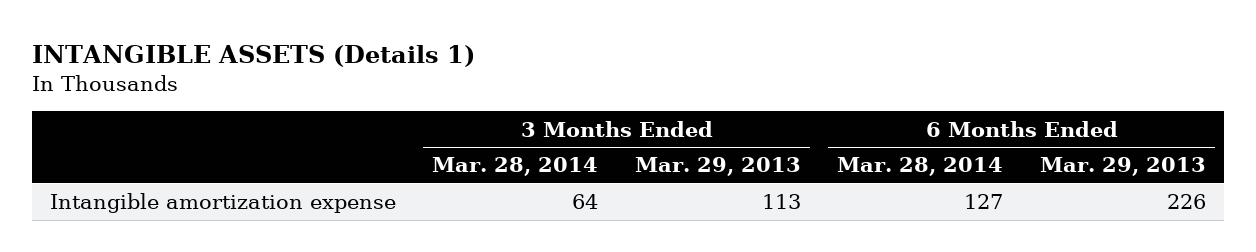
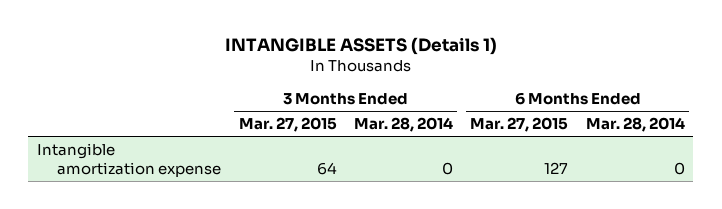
- | 3 Months Ended Mar. 28, 2014 | 3 Months Ended Mar. 29, 2013 | 6 Months Ended Mar. 28, 2014 | 6 Months Ended Mar. 29, 2013
+ | 3 Months Ended Mar. 27, 2015 | 3 Months Ended Mar. 28, 2014 | 6 Months Ended Mar. 27, 2015 | 6 Months Ended Mar. 28, 2014
- Intangible amortization expense | 64 | 113 | 127 | 226
+ Intangible amortization expense | 64 | 0 | 127 | 0

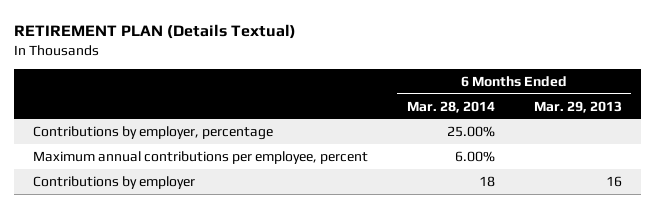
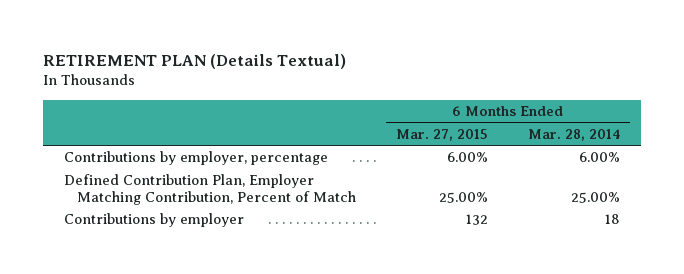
- | 6 Months Ended Mar. 28, 2014 | 6 Months Ended Mar. 29, 2013
+ | 6 Months Ended Mar. 27, 2015 | 6 Months Ended Mar. 28, 2014
- Contributions by employer, percentage | 25.00% |
- Maximum annual contributions per employee, percent | 6.00% |
+ Contributions by employer, percentage | 6.00% | 6.00%
+ Defined Contribution Plan, Employer Matching Contribution, Percent of Match | 25.00% | 25.00%

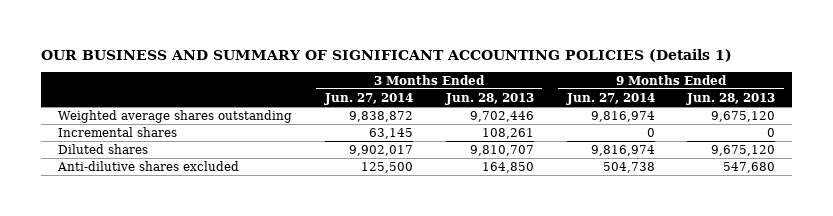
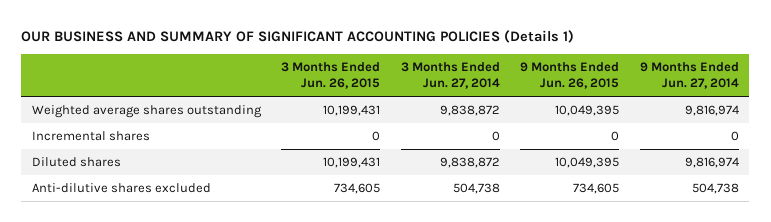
- | 3 Months Ended Jun. 27, 2014 | 3 Months Ended Jun. 28, 2013 | 9 Months Ended Jun. 27, 2014 | 9 Months Ended Jun. 28, 2013
+ | 3 Months Ended Jun. 26, 2015 | 3 Months Ended Jun. 27, 2014 | 9 Months Ended Jun. 26, 2015 | 9 Months Ended Jun. 27, 2014
- Incremental shares | 63,145 | 108,261 | 0 | 0
- Diluted shares | 9,902,017 | 9,810,707 | 9,816,974 | 9,675,120
- Anti-dilutive shares excluded | 125,500 | 164,850 | 504,738 | 547,680
+ Incremental shares | 0 | 0 | 0 | 0
+ Diluted shares | 10,199,431 | 9,838,872 | 10,049,395 | 9,816,974
+ Anti-dilutive shares excluded | 734,605 | 504,738 | 734,605 | 504,738

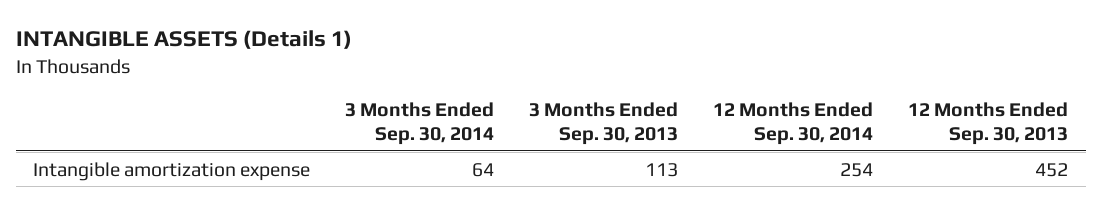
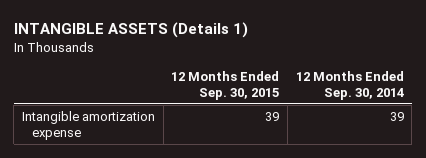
- | 3 Months Ended Sep. 30, 2014 | 3 Months Ended Sep. 30, 2013 | 12 Months Ended Sep. 30, 2014 | 12 Months Ended Sep. 30, 2013
+ | 12 Months Ended Sep. 30, 2015 | 12 Months Ended Sep. 30, 2014
- Intangible amortization expense | 64 | 113 | 254 | 452
+ Intangible amortization expense | 39 | 39

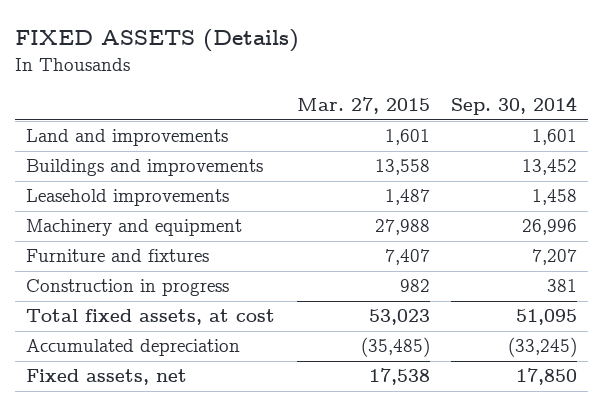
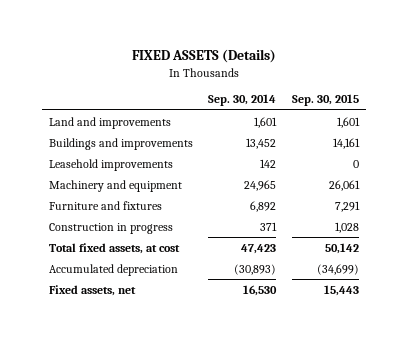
- | Mar. 27, 2015 | Sep. 30, 2014
+ | Sep. 30, 2014 | Sep. 30, 2015
- Leasehold improvements | 1,487 | 1,458
- Machinery and equipment | 27,988 | 26,996
- Furniture and fixtures | 7,407 | 7,207
- Construction in progress | 982 | 381
- Total fixed assets, at cost | 53,023 | 51,095
- Accumulated depreciation | (35,485) | (33,245)
- Fixed assets, net | 17,538 | 17,850
+ Leasehold improvements | 142 | 0
+ Machinery and equipment | 24,965 | 26,061
+ Furniture and fixtures | 6,892 | 7,291
+ Construction in progress | 371 | 1,028
+ Total fixed assets, at cost | 47,423 | 50,142
+ Accumulated depreciation | (30,893) | (34,699)
+ Fixed assets, net | 16,530 | 15,443

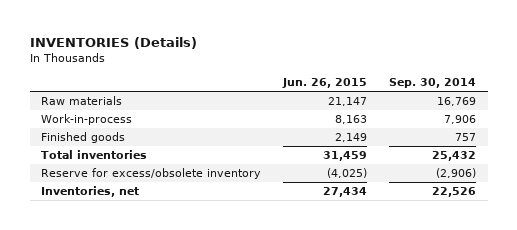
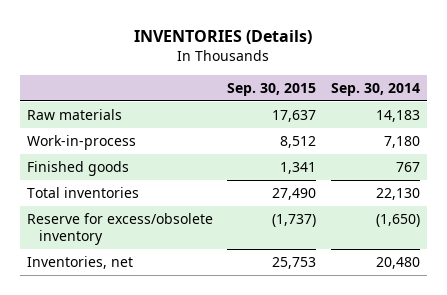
- | Jun. 26, 2015 | Sep. 30, 2014
+ | Sep. 30, 2015 | Sep. 30, 2014
- Raw materials | 21,147 | 16,769
- Work-in-process | 8,163 | 7,906
- Finished goods | 2,149 | 757
- Total inventories | 31,459 | 25,432
- Reserve for excess/obsolete inventory | (4,025) | (2,906)
- Inventories, net | 27,434 | 22,526
+ Raw materials | 17,637 | 14,183
+ Work-in-process | 8,512 | 7,180
+ Finished goods | 1,341 | 767
+ Total inventories | 27,490 | 22,130
+ Reserve for excess/obsolete inventory | (1,737) | (1,650)
+ Inventories, net | 25,753 | 20,480

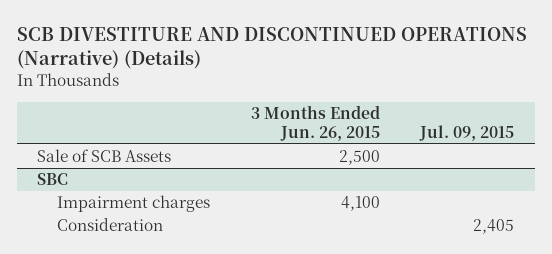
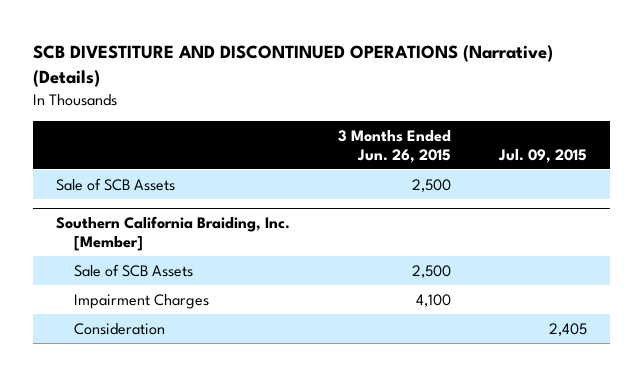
- SBC
- Impairment charges | 4,100 |
+ Southern California Braiding, Inc. [Member]
+ Sale of SCB Assets | 2,500 |
+ Impairment Charges | 4,100 |

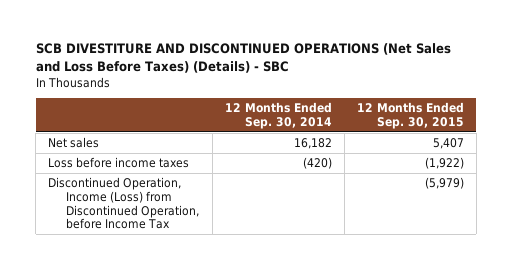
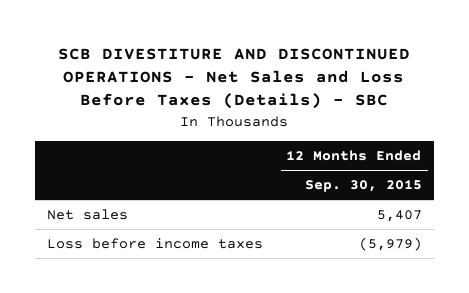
- SCB DIVESTITURE AND DISCONTINUED OPERATIONS (Net Sales and Loss Before Taxes) (Details) - SBC
+ SCB DIVESTITURE AND DISCONTINUED OPERATIONS - Net Sales and Loss Before Taxes (Details) - SBC
- | 12 Months Ended Sep. 30, 2014 | 12 Months Ended Sep. 30, 2015
+ | 12 Months Ended Sep. 30, 2015
- Loss before income taxes | (420) | (1,922)
- Discontinued Operation, Income (Loss) from Discontinued Operation, before Income Tax | | (5,979)
+ Loss before income taxes | (5,979)

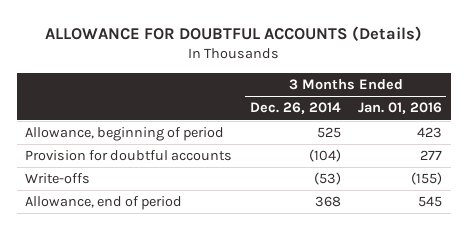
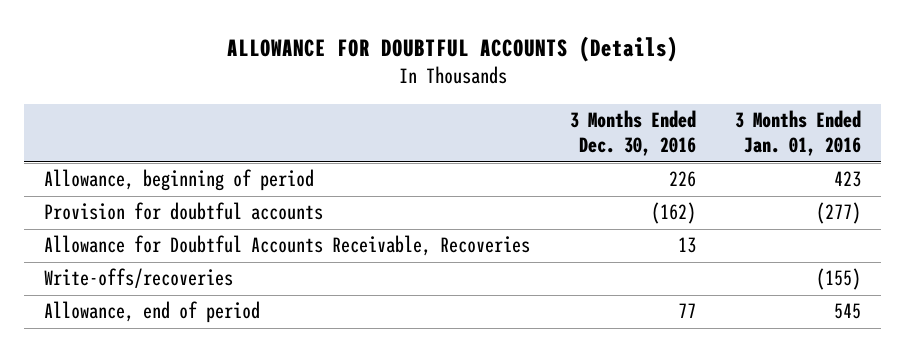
- | 3 Months Ended Dec. 26, 2014 | 3 Months Ended Jan. 01, 2016
+ | 3 Months Ended Dec. 30, 2016 | 3 Months Ended Jan. 01, 2016
- Provision for doubtful accounts | (104) | 277
- Write-offs | (53) | (155)
+ Provision for doubtful accounts | (162) | (277)
+ Allowance for Doubtful Accounts Receivable, Recoveries | 13 |
+ Write-offs/recoveries | | (155)

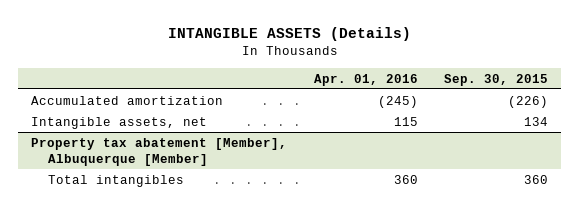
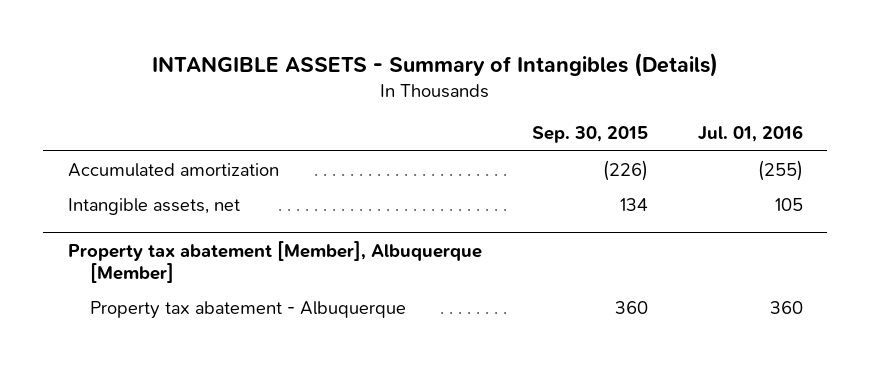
- INTANGIBLE ASSETS (Details)
+ INTANGIBLE ASSETS - Summary of Intangibles (Details)
- | Apr. 01, 2016 | Sep. 30, 2015
+ | Sep. 30, 2015 | Jul. 01, 2016
@ Property tax abatement [Member], Albuquerque [Member]
- Total intangibles | 360 | 360
+ Property tax abatement - Albuquerque | 360 | 360

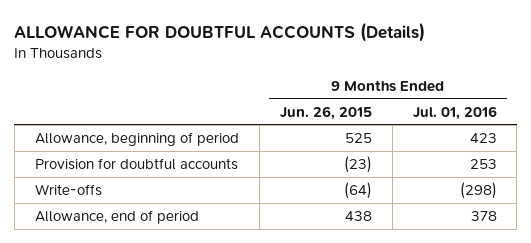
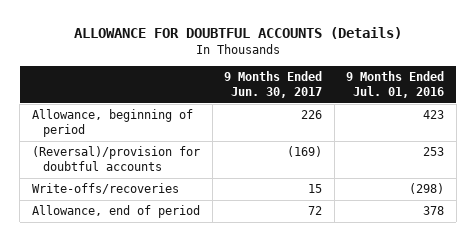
- | 9 Months Ended Jun. 26, 2015 | 9 Months Ended Jul. 01, 2016
+ | 9 Months Ended Jun. 30, 2017 | 9 Months Ended Jul. 01, 2016
- Provision for doubtful accounts | (23) | 253
- Write-offs | (64) | (298)
+ (Reversal)/provision for doubtful accounts | (169) | 253
+ Write-offs/recoveries | 15 | (298)

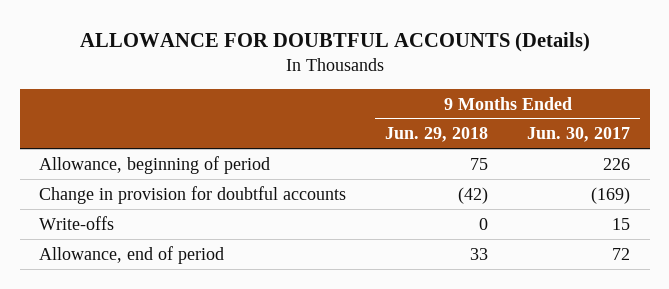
- | 9 Months Ended Jun. 30, 2017 | 9 Months Ended Jul. 01, 2016
+ | 9 Months Ended Jun. 29, 2018 | 9 Months Ended Jun. 30, 2017
- (Reversal)/provision for doubtful accounts | (169) | 253
- Write-offs/recoveries | 15 | (298)
+ Change in provision for doubtful accounts | (42) | (169)
+ Write-offs | 0 | 15

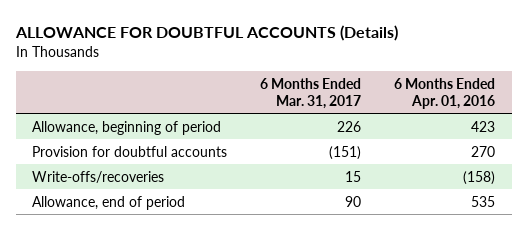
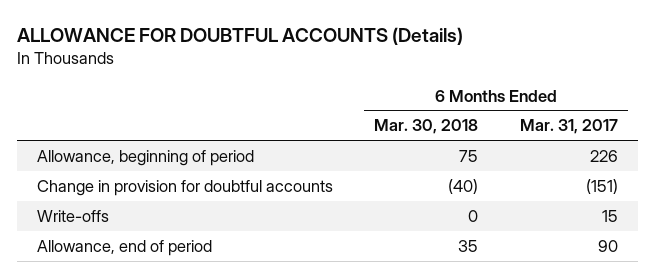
- | 6 Months Ended Mar. 31, 2017 | 6 Months Ended Apr. 01, 2016
+ | 6 Months Ended Mar. 30, 2018 | 6 Months Ended Mar. 31, 2017
- Provision for doubtful accounts | (151) | 270
- Write-offs/recoveries | 15 | (158)
+ Change in provision for doubtful accounts | (40) | (151)
+ Write-offs | 0 | 15

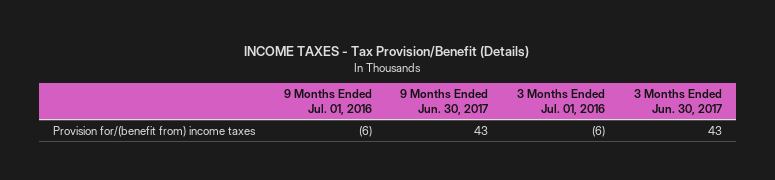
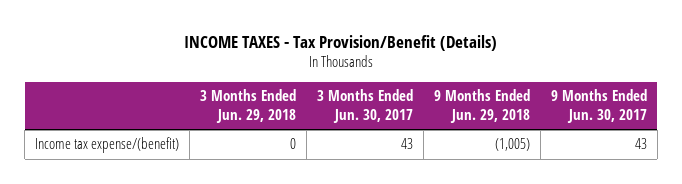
- | 9 Months Ended Jul. 01, 2016 | 9 Months Ended Jun. 30, 2017 | 3 Months Ended Jul. 01, 2016 | 3 Months Ended Jun. 30, 2017
+ | 3 Months Ended Jun. 29, 2018 | 3 Months Ended Jun. 30, 2017 | 9 Months Ended Jun. 29, 2018 | 9 Months Ended Jun. 30, 2017
- Provision for/(benefit from) income taxes | (6) | 43 | (6) | 43
+ Income tax expense/(benefit) | 0 | 43 | (1,005) | 43

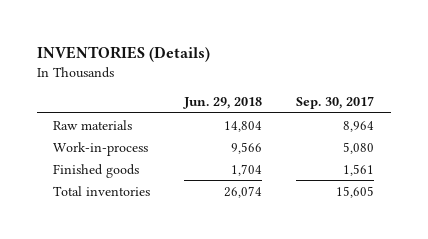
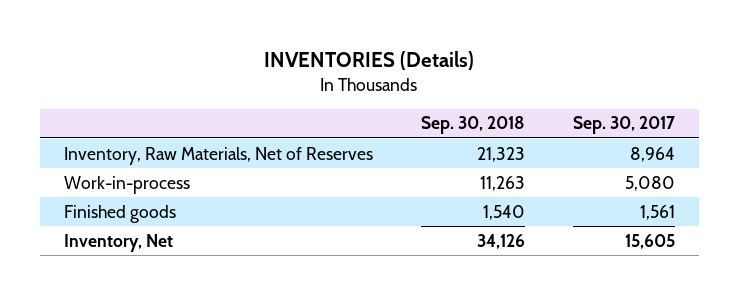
- | Jun. 29, 2018 | Sep. 30, 2017
+ | Sep. 30, 2018 | Sep. 30, 2017
- Raw materials | 14,804 | 8,964
+ Inventory, Raw Materials, Net of Reserves | 21,323 | 8,964
- Total inventories | 26,074 | 15,605
+ Inventory, Net | 34,126 | 15,605

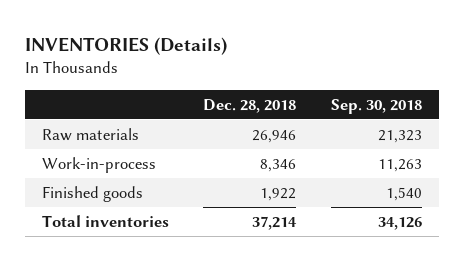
- | Sep. 30, 2018 | Sep. 30, 2017
+ | Dec. 28, 2018 | Sep. 30, 2018
- Inventory, Raw Materials, Net of Reserves | 21,323 | 8,964
+ Raw materials | 26,946 | 21,323
- Inventory, Net | 34,126 | 15,605
+ Total inventories | 37,214 | 34,126

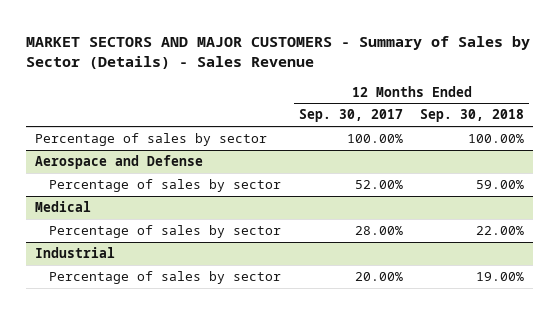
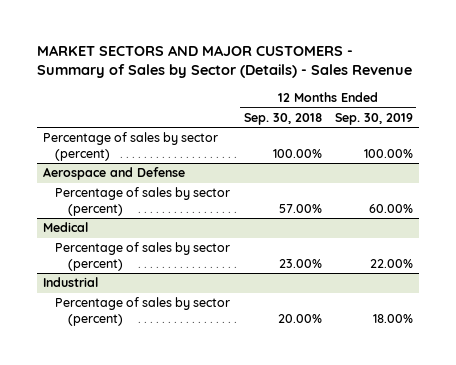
- | 12 Months Ended Sep. 30, 2017 | 12 Months Ended Sep. 30, 2018
+ | 12 Months Ended Sep. 30, 2018 | 12 Months Ended Sep. 30, 2019
- Percentage of sales by sector | 100.00% | 100.00%
+ Percentage of sales by sector (percent) | 100.00% | 100.00%
@ Aerospace and Defense
- Percentage of sales by sector | 52.00% | 59.00%
+ Percentage of sales by sector (percent) | 57.00% | 60.00%
@ Medical
- Percentage of sales by sector | 28.00% | 22.00%
+ Percentage of sales by sector (percent) | 23.00% | 22.00%
@ Industrial
- Percentage of sales by sector | 20.00% | 19.00%
+ Percentage of sales by sector (percent) | 20.00% | 18.00%

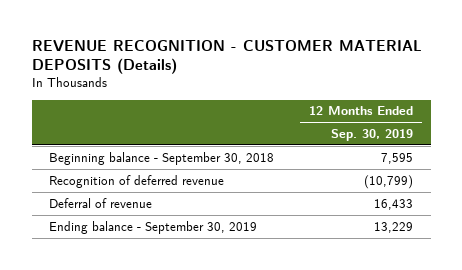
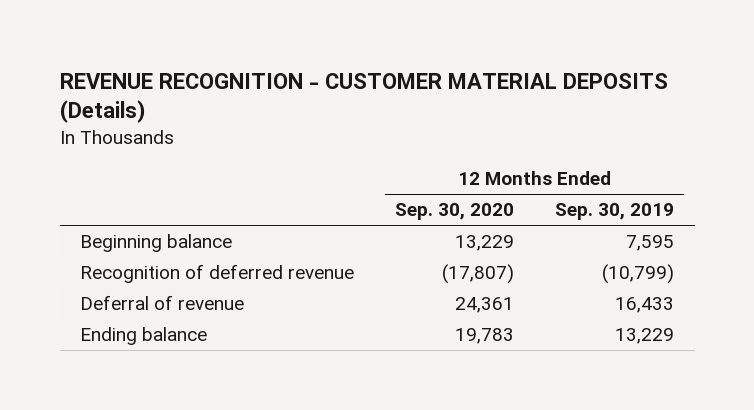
- | 12 Months Ended Sep. 30, 2019
+ | 12 Months Ended Sep. 30, 2020 | 12 Months Ended Sep. 30, 2019
- Beginning balance - September 30, 2018 | 7,595
+ Beginning balance | 13,229 | 7,595
- Ending balance - September 30, 2019 | 13,229
+ Ending balance | 19,783 | 13,229

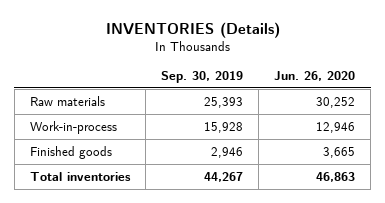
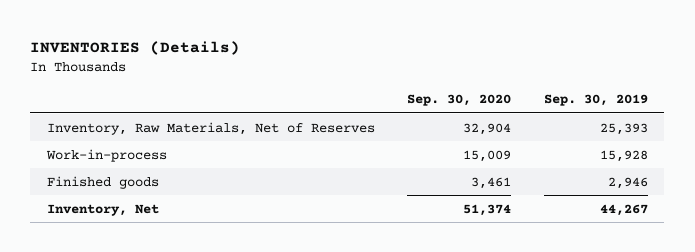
- | Sep. 30, 2019 | Jun. 26, 2020
+ | Sep. 30, 2020 | Sep. 30, 2019
- Raw materials | 25,393 | 30,252
+ Inventory, Raw Materials, Net of Reserves | 32,904 | 25,393
- Total inventories | 44,267 | 46,863
+ Inventory, Net | 51,374 | 44,267

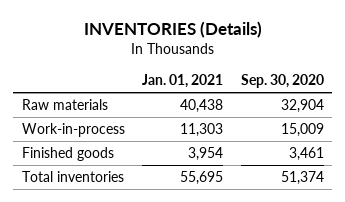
- | Sep. 30, 2020 | Sep. 30, 2019
+ | Jan. 01, 2021 | Sep. 30, 2020
- Inventory, Raw Materials, Net of Reserves | 32,904 | 25,393
+ Raw materials | 40,438 | 32,904
- Inventory, Net | 51,374 | 44,267
+ Total inventories | 55,695 | 51,374

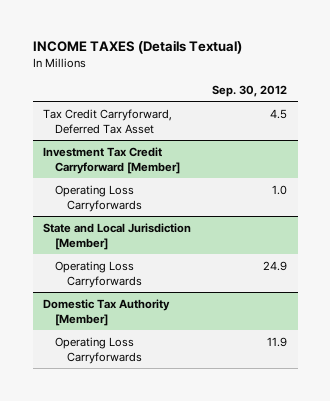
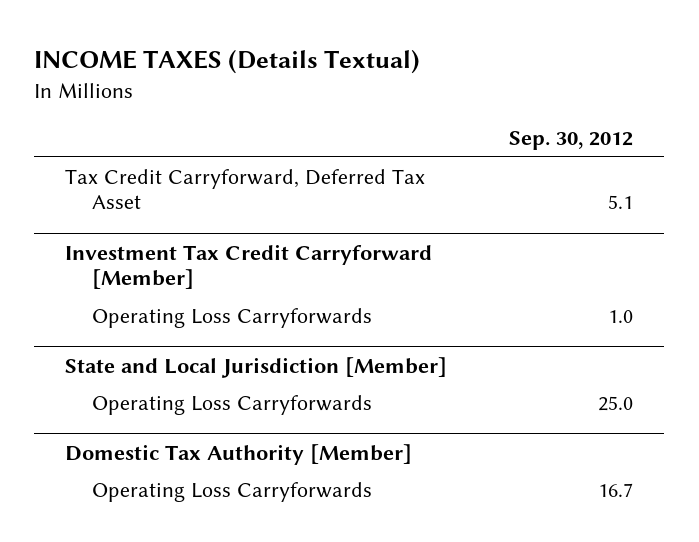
- Tax Credit Carryforward, Deferred Tax Asset | 4.5
+ Tax Credit Carryforward, Deferred Tax Asset | 5.1
@ State and Local Jurisdiction [Member]
- Operating Loss Carryforwards | 24.9
+ Operating Loss Carryforwards | 25.0
@ Domestic Tax Authority [Member]
- Operating Loss Carryforwards | 11.9
+ Operating Loss Carryforwards | 16.7

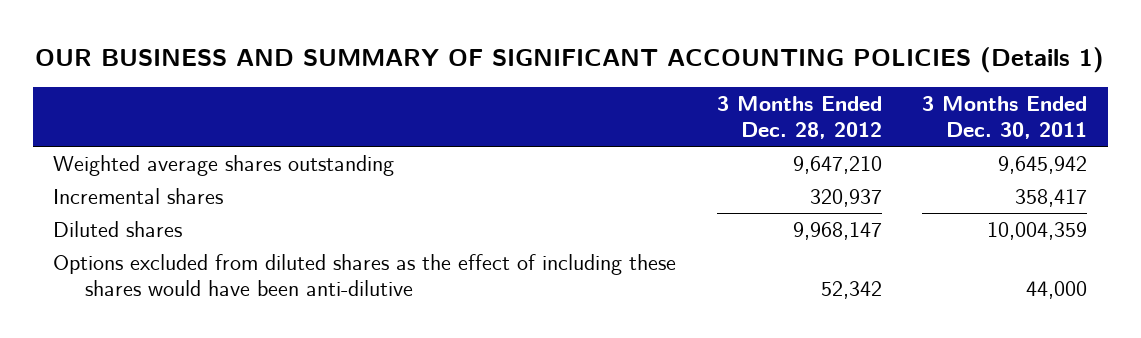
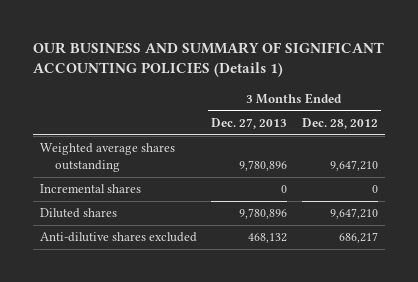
- | 3 Months Ended Dec. 28, 2012 | 3 Months Ended Dec. 30, 2011
+ | 3 Months Ended Dec. 27, 2013 | 3 Months Ended Dec. 28, 2012
- Incremental shares | 320,937 | 358,417
- Diluted shares | 9,968,147 | 10,004,359
- Options excluded from diluted shares as the effect of including these shares would have been anti-dilutive | 52,342 | 44,000
+ Incremental shares | 0 | 0
+ Diluted shares | 9,780,896 | 9,647,210
+ Anti-dilutive shares excluded | 468,132 | 686,217

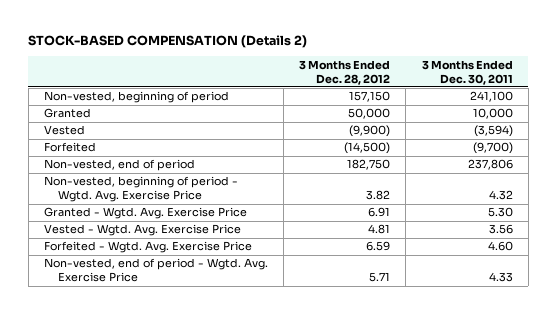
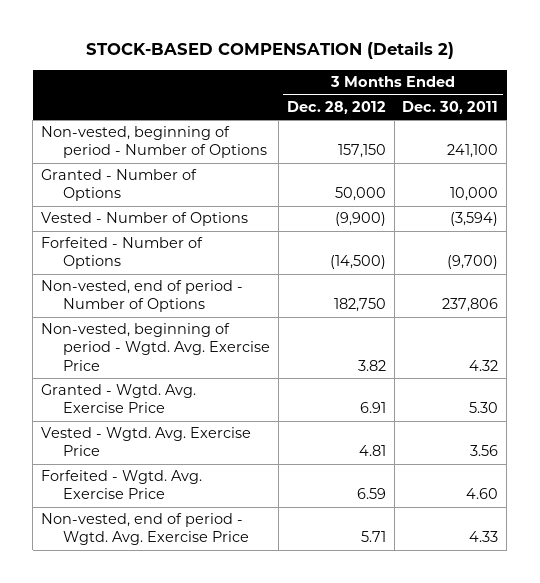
- Non-vested, beginning of period | 157,150 | 241,100
- Granted | 50,000 | 10,000
- Vested | (9,900) | (3,594)
- Forfeited | (14,500) | (9,700)
- Non-vested, end of period | 182,750 | 237,806
+ Non-vested, beginning of period - Number of Options | 157,150 | 241,100
+ Granted - Number of Options | 50,000 | 10,000
+ Vested - Number of Options | (9,900) | (3,594)
+ Forfeited - Number of Options | (14,500) | (9,700)
+ Non-vested, end of period - Number of Options | 182,750 | 237,806

